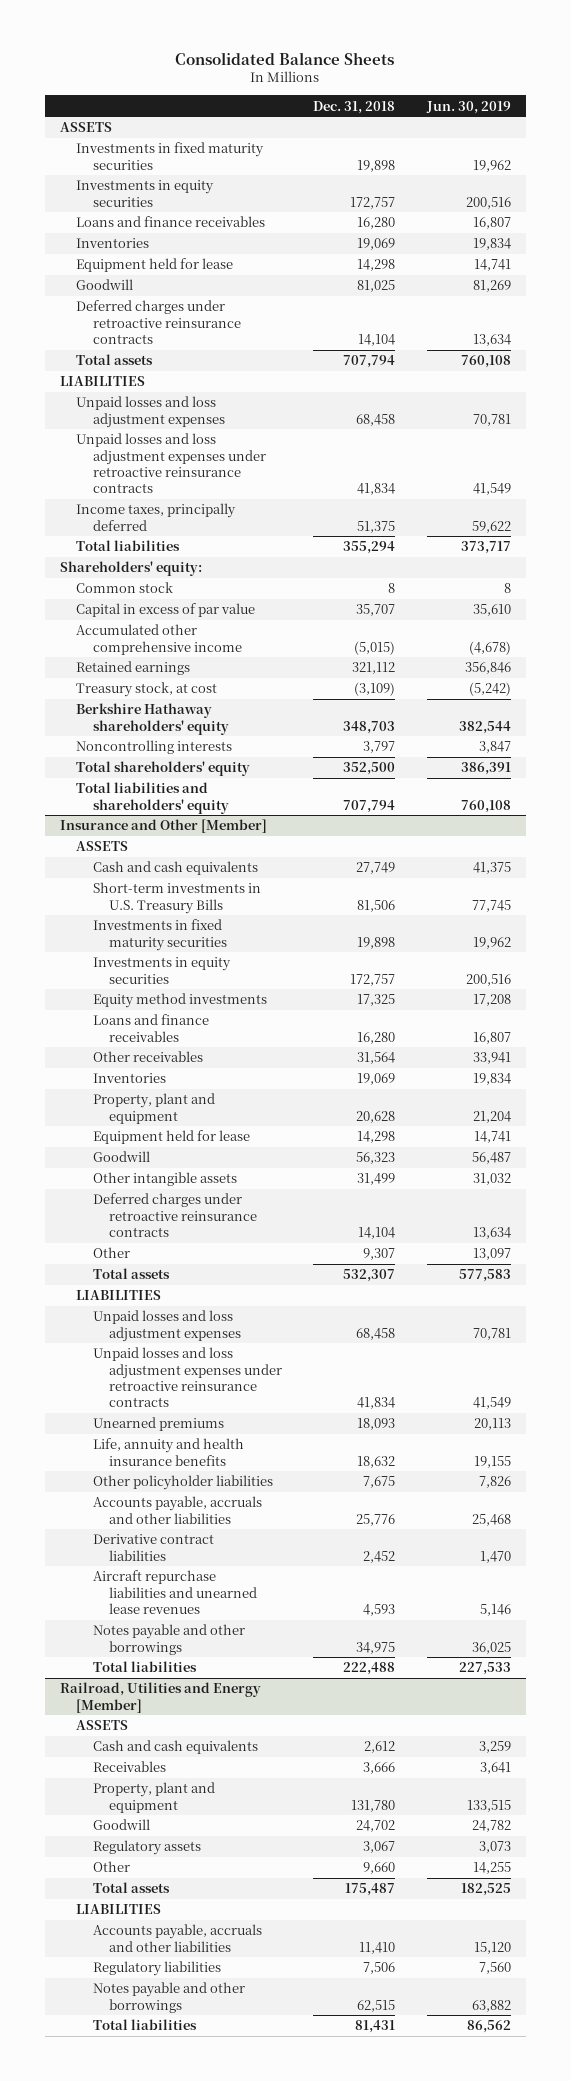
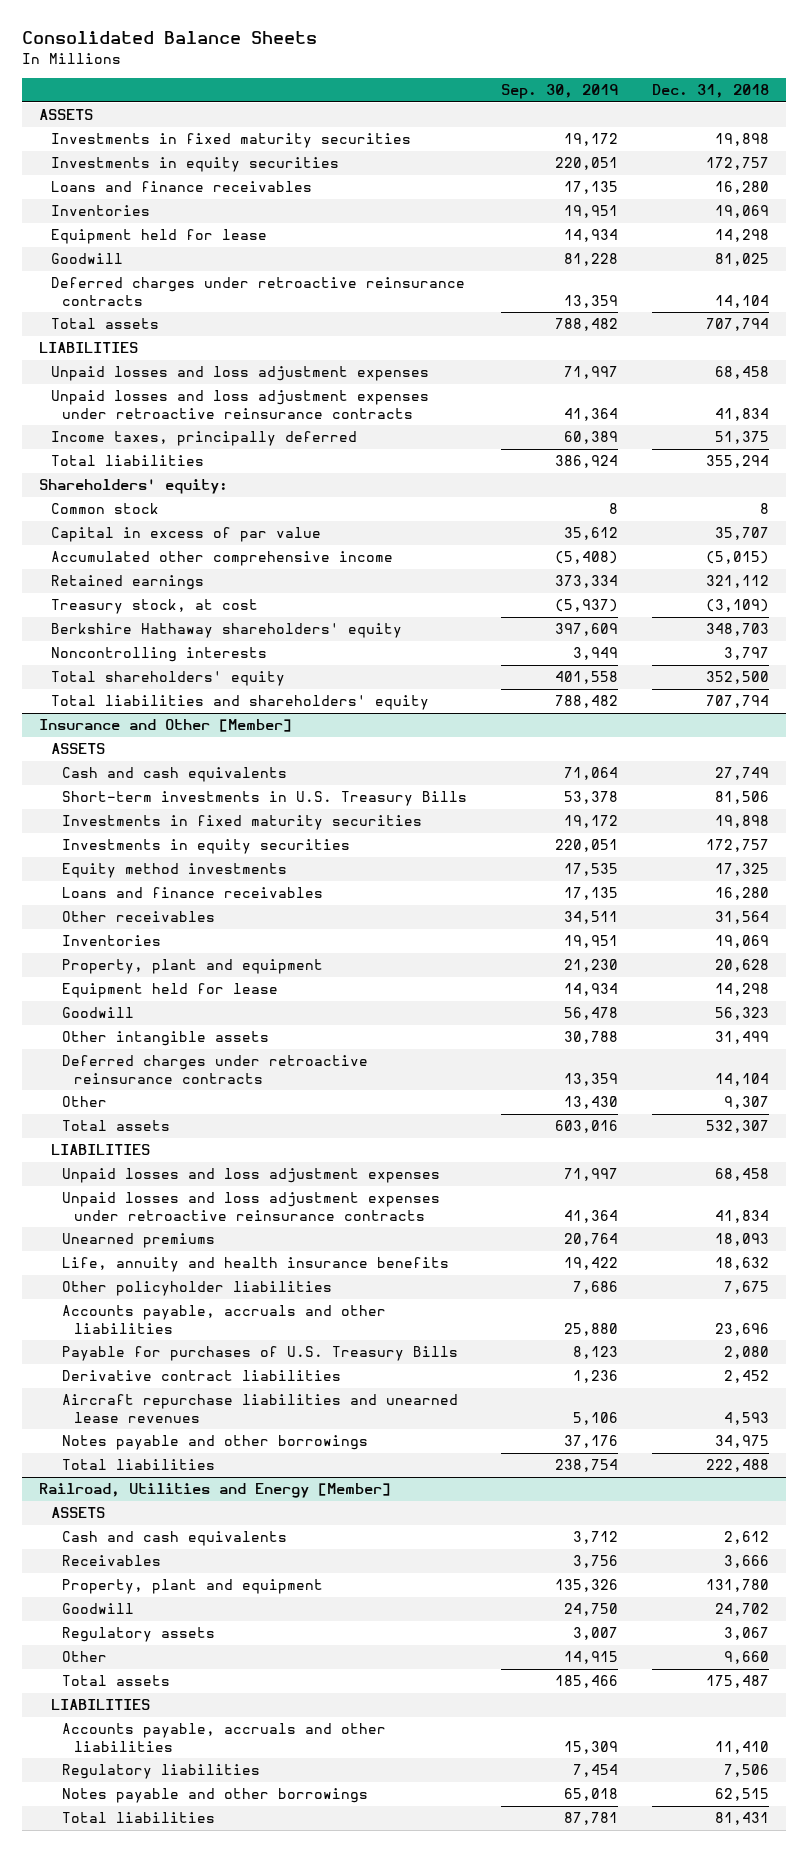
- | Dec. 31, 2018 | Jun. 30, 2019
+ | Sep. 30, 2019 | Dec. 31, 2018
@ Insurance and Other [Member]
- Accounts payable, accruals and other liabilities | 25,776 | 25,468
+ Accounts payable, accruals and other liabilities | 25,880 | 23,696
+ Payable for purchases of U.S. Treasury Bills | 8,123 | 2,080

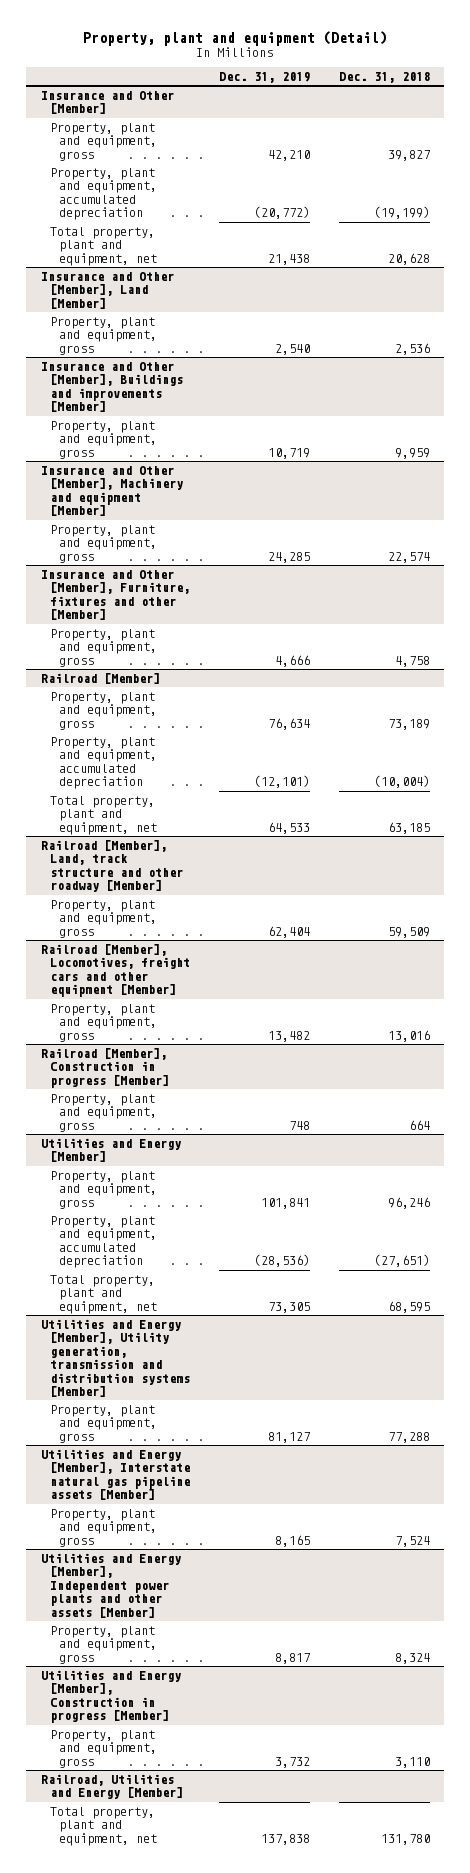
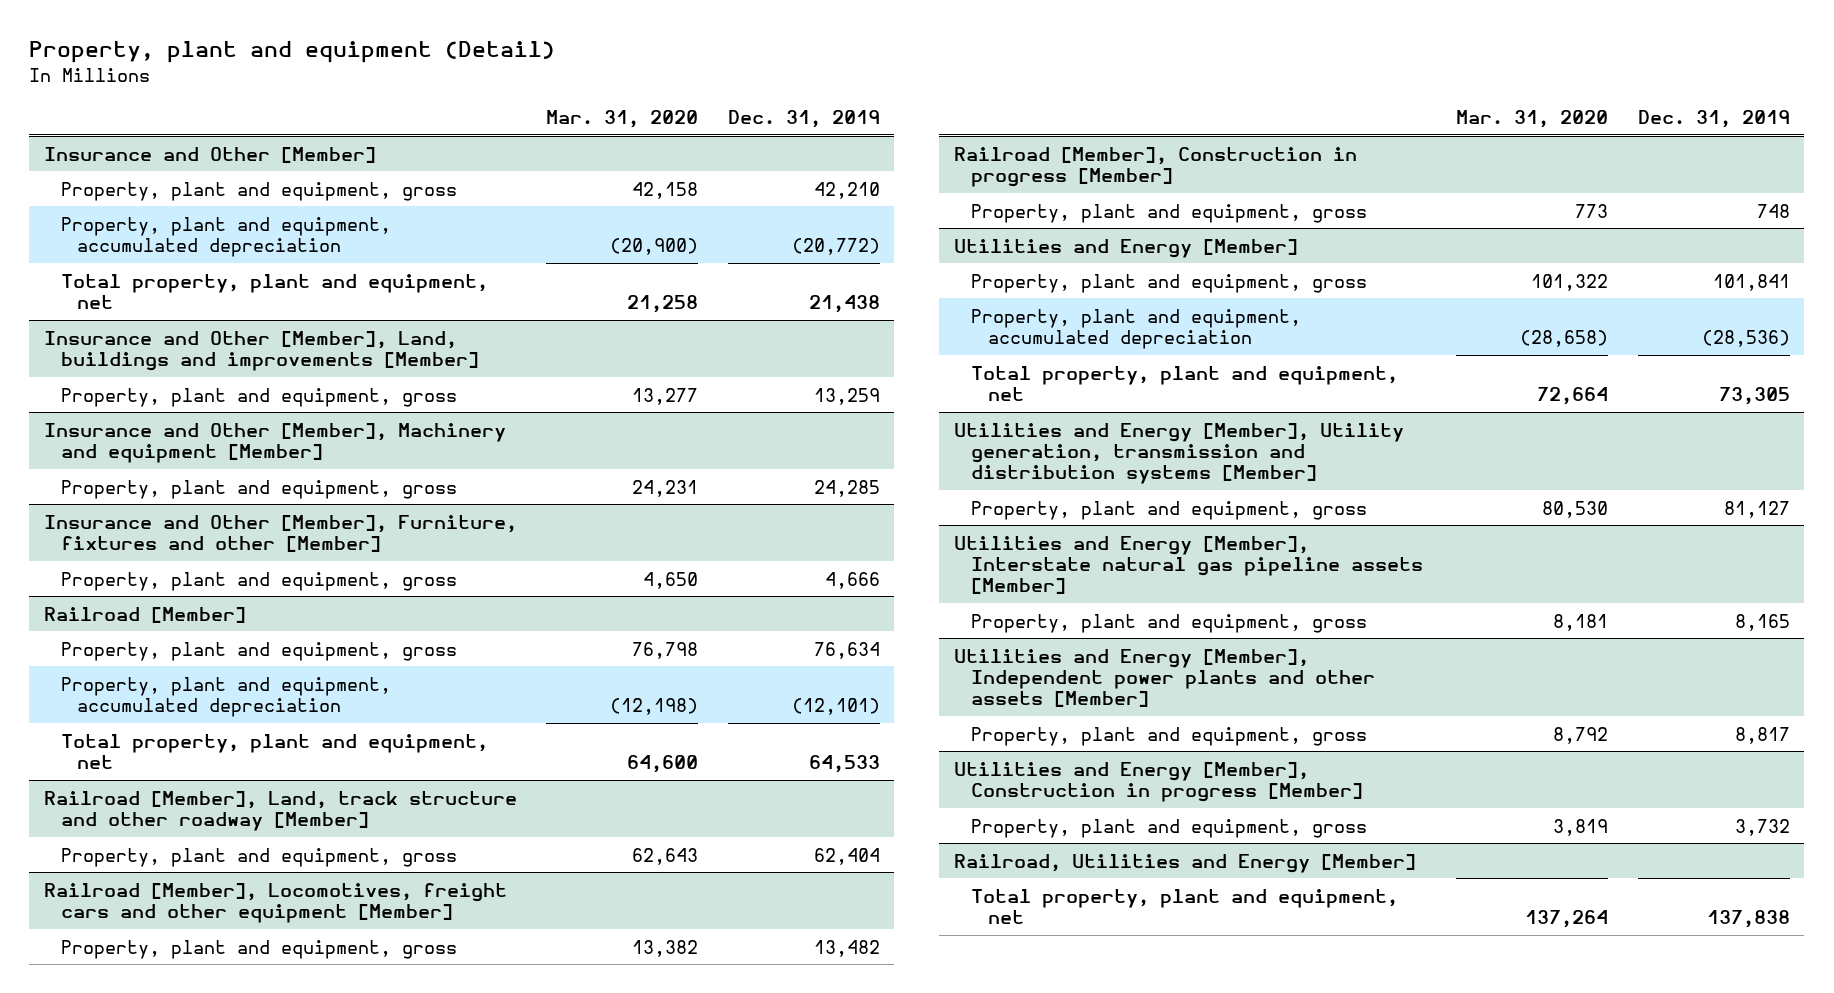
- | Dec. 31, 2019 | Dec. 31, 2018
+ | Mar. 31, 2020 | Dec. 31, 2019
- Insurance and Other [Member], Land [Member]
- Property, plant and equipment, gross | 2,540 | 2,536
- Insurance and Other [Member], Buildings and improvements [Member]
- Property, plant and equipment, gross | 10,719 | 9,959
+ Insurance and Other [Member], Land, buildings and improvements [Member]
+ Property, plant and equipment, gross | 13,277 | 13,259

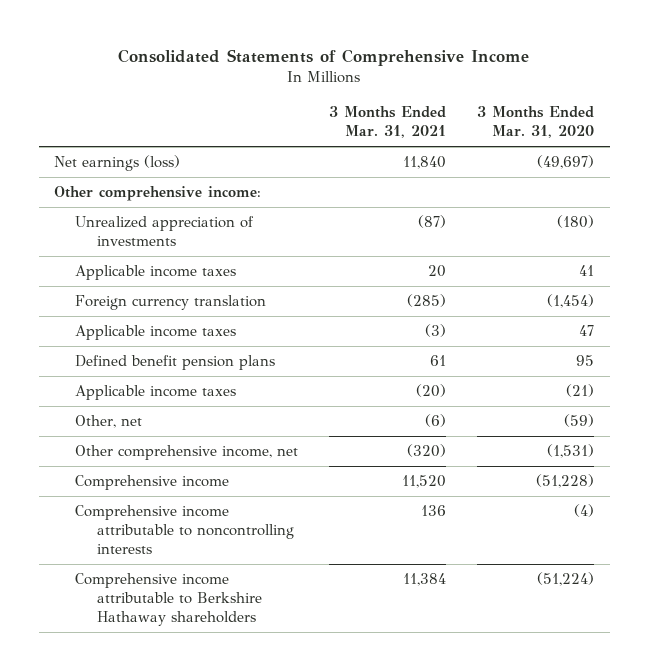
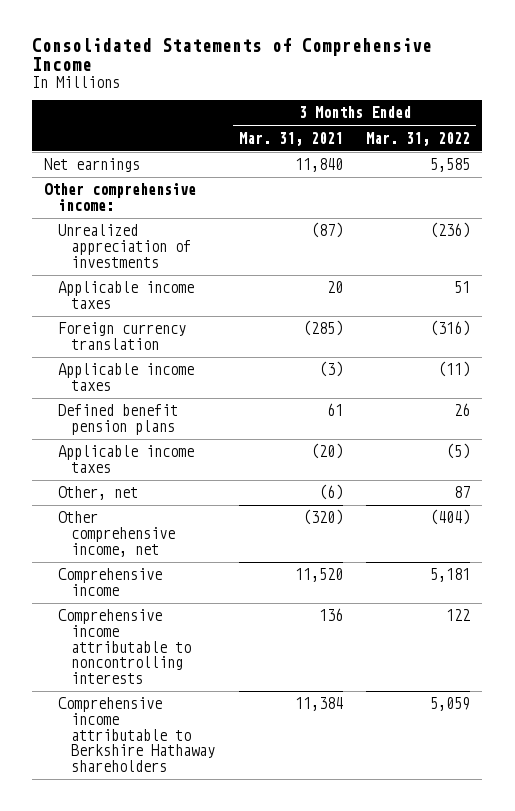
- | 3 Months Ended Mar. 31, 2021 | 3 Months Ended Mar. 31, 2020
+ | 3 Months Ended Mar. 31, 2021 | 3 Months Ended Mar. 31, 2022
- Net earnings (loss) | 11,840 | (49,697)
+ Net earnings | 11,840 | 5,585

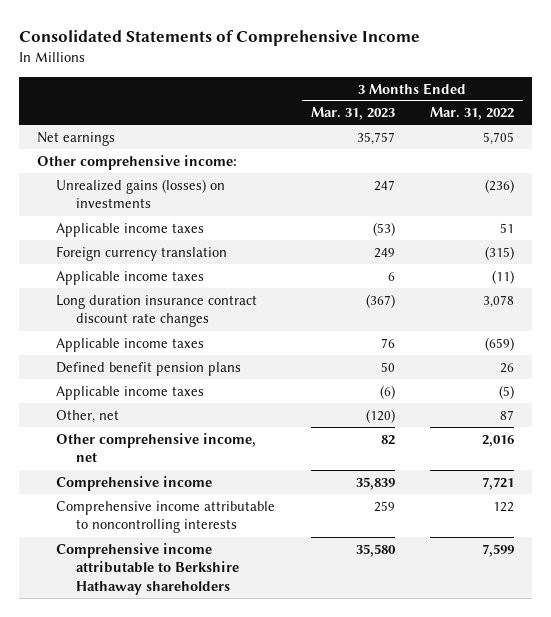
- | 3 Months Ended Mar. 31, 2021 | 3 Months Ended Mar. 31, 2022
+ | 3 Months Ended Mar. 31, 2023 | 3 Months Ended Mar. 31, 2022
- Net earnings | 11,840 | 5,585
+ Net earnings | 35,757 | 5,705
- Unrealized appreciation of investments | (87) | (236)
+ Unrealized gains (losses) on investments | 247 | (236)
- Foreign currency translation | (285) | (316)
+ Foreign currency translation | 249 | (315)
+ Long duration insurance contract discount rate changes | (367) | 3,078
+ Applicable income taxes | 76 | (659)
- Other comprehensive income, net | (320) | (404)
- Comprehensive income | 11,520 | 5,181
+ Other comprehensive income, net | 82 | 2,016
+ Comprehensive income | 35,839 | 7,721
- Comprehensive income attributable to Berkshire Hathaway shareholders | 11,384 | 5,059
+ Comprehensive income attributable to Berkshire Hathaway shareholders | 35,580 | 7,599

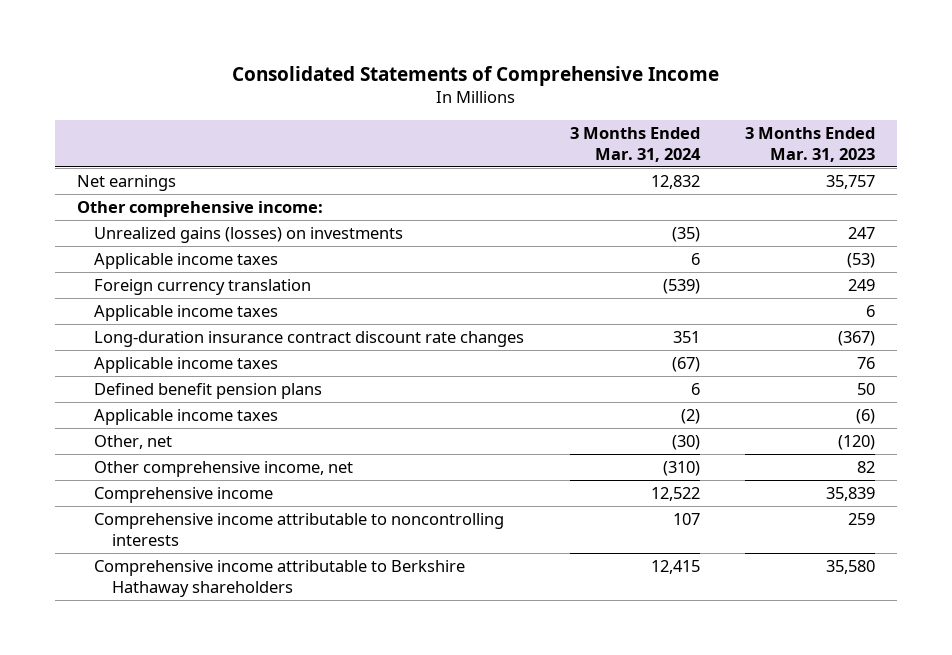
- | 3 Months Ended Mar. 31, 2023 | 3 Months Ended Mar. 31, 2022
+ | 3 Months Ended Mar. 31, 2024 | 3 Months Ended Mar. 31, 2023
- Long duration insurance contract discount rate changes | (367) | 3,078
+ Long-duration insurance contract discount rate changes | 351 | (367)

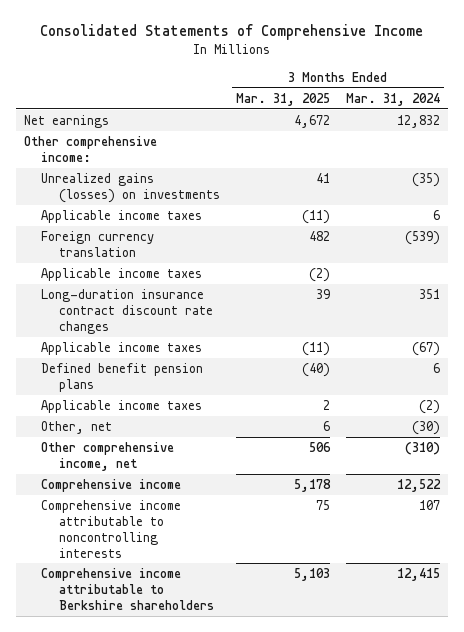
- | 3 Months Ended Mar. 31, 2024 | 3 Months Ended Mar. 31, 2023
+ | 3 Months Ended Mar. 31, 2025 | 3 Months Ended Mar. 31, 2024
- Comprehensive income attributable to Berkshire Hathaway shareholders | 12,415 | 35,580
+ Comprehensive income attributable to Berkshire shareholders | 5,103 | 12,415

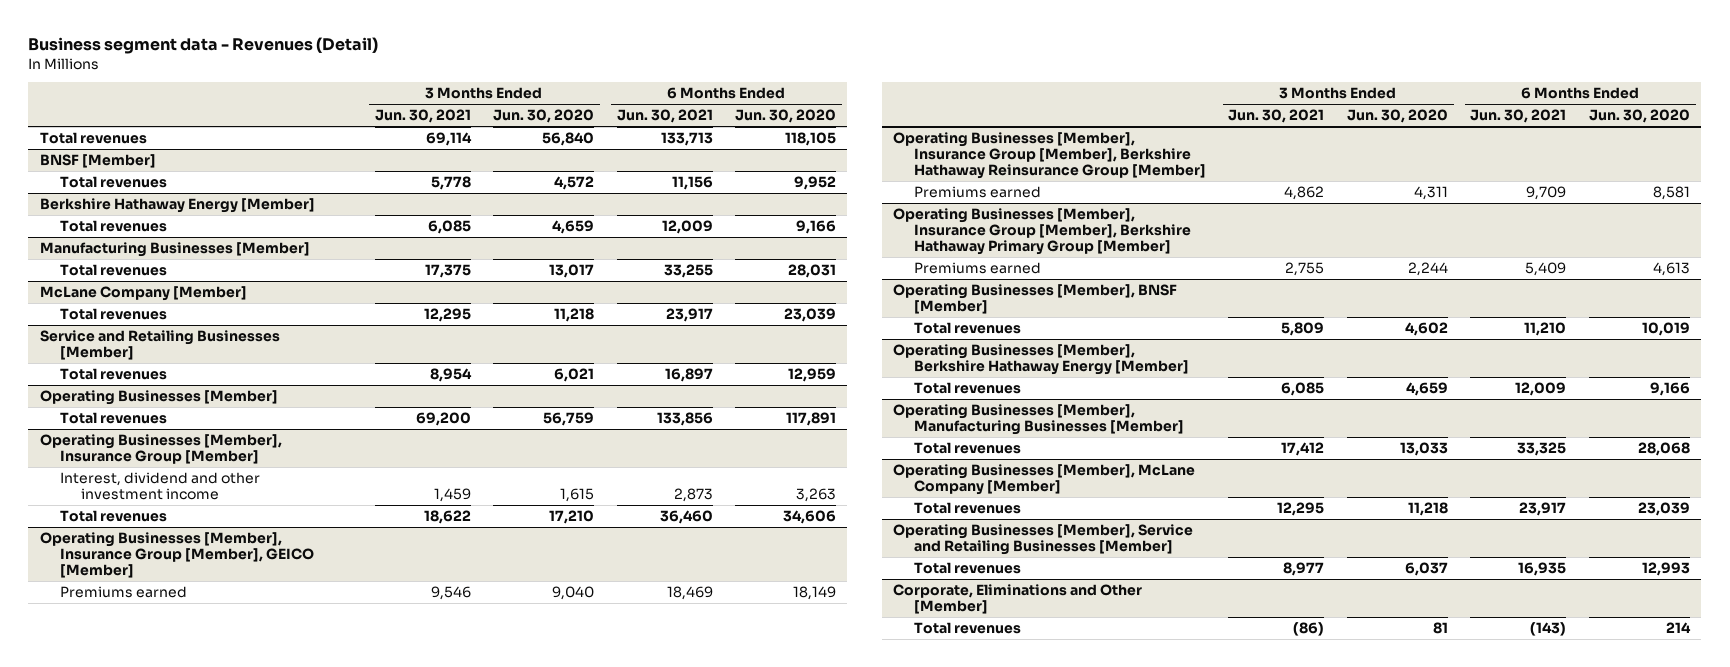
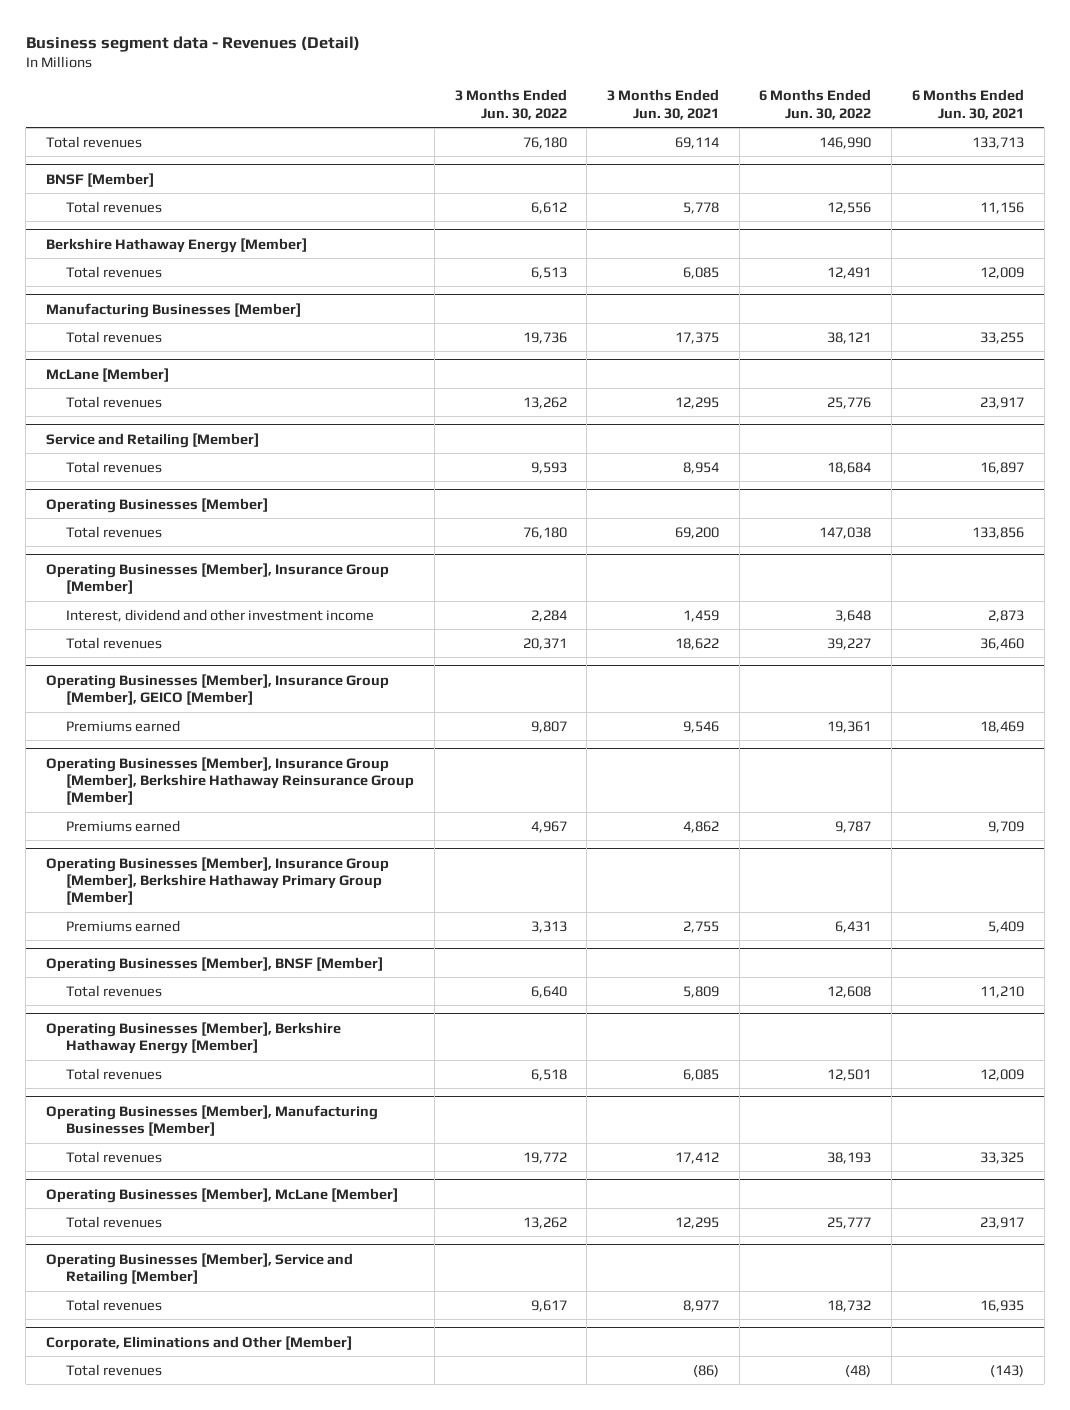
- | 3 Months Ended Jun. 30, 2021 | 3 Months Ended Jun. 30, 2020 | 6 Months Ended Jun. 30, 2021 | 6 Months Ended Jun. 30, 2020
+ | 3 Months Ended Jun. 30, 2022 | 3 Months Ended Jun. 30, 2021 | 6 Months Ended Jun. 30, 2022 | 6 Months Ended Jun. 30, 2021
- McLane Company [Member]
+ McLane [Member]
- Service and Retailing Businesses [Member]
+ Service and Retailing [Member]
- Operating Businesses [Member], McLane Company [Member]
+ Operating Businesses [Member], McLane [Member]
- Operating Businesses [Member], Service and Retailing Businesses [Member]
+ Operating Businesses [Member], Service and Retailing [Member]

